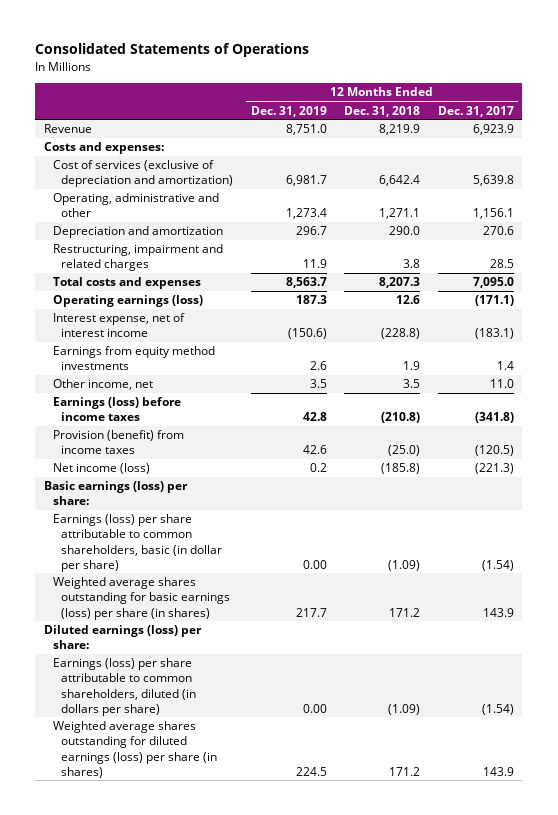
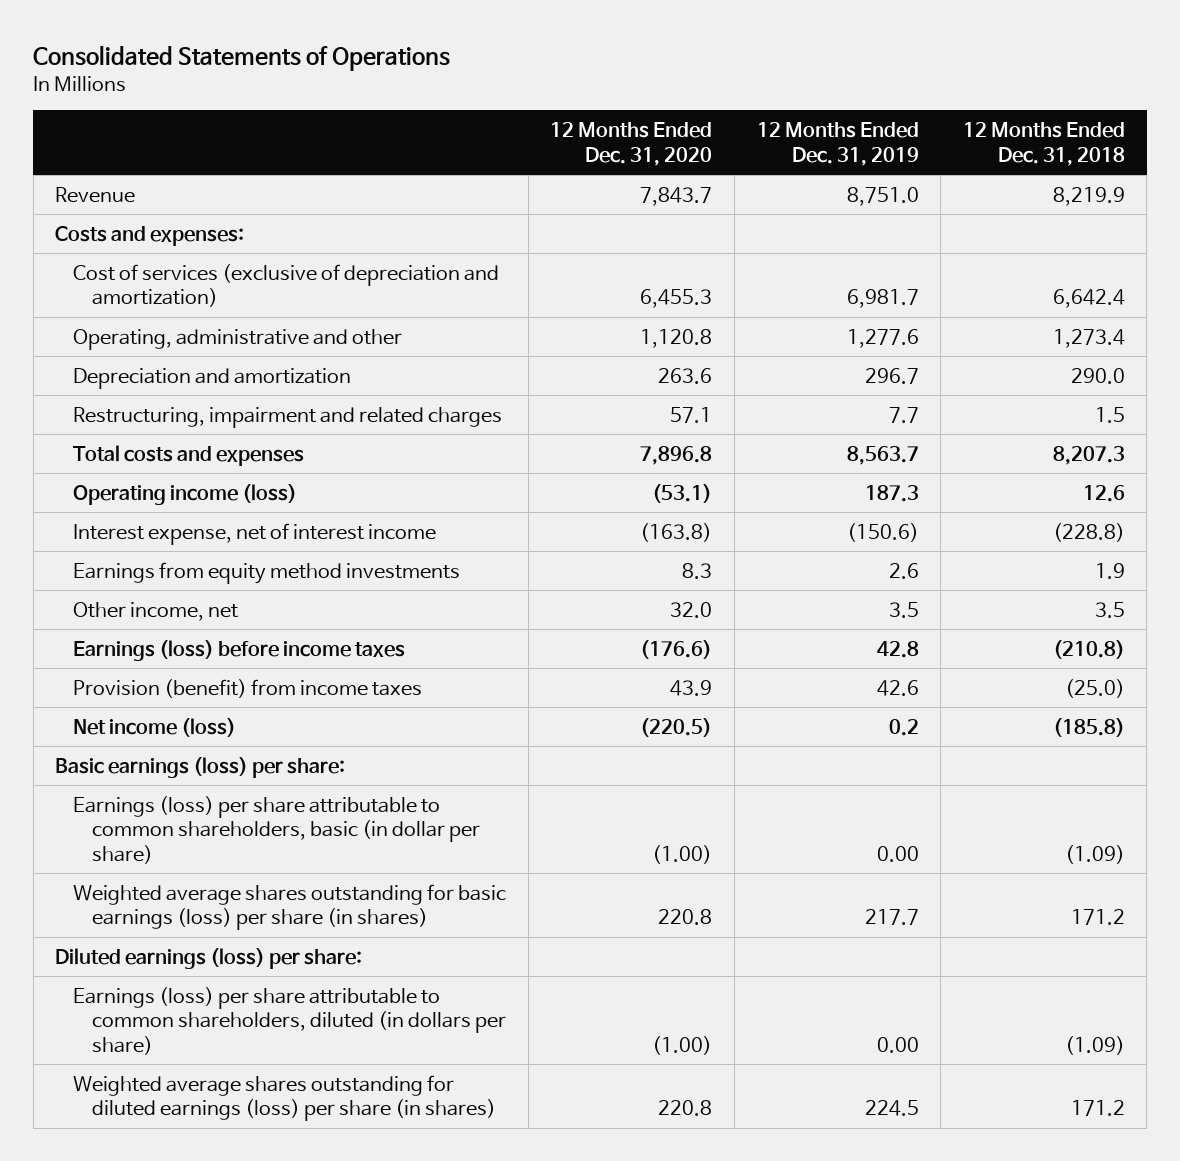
- | 12 Months Ended Dec. 31, 2019 | 12 Months Ended Dec. 31, 2018 | 12 Months Ended Dec. 31, 2017
+ | 12 Months Ended Dec. 31, 2020 | 12 Months Ended Dec. 31, 2019 | 12 Months Ended Dec. 31, 2018
- Operating, administrative and other | 1,273.4 | 1,271.1 | 1,156.1
+ Operating, administrative and other | 1,120.8 | 1,277.6 | 1,273.4
- Restructuring, impairment and related charges | 11.9 | 3.8 | 28.5
+ Restructuring, impairment and related charges | 57.1 | 7.7 | 1.5
- Operating earnings (loss) | 187.3 | 12.6 | (171.1)
+ Operating income (loss) | (53.1) | 187.3 | 12.6

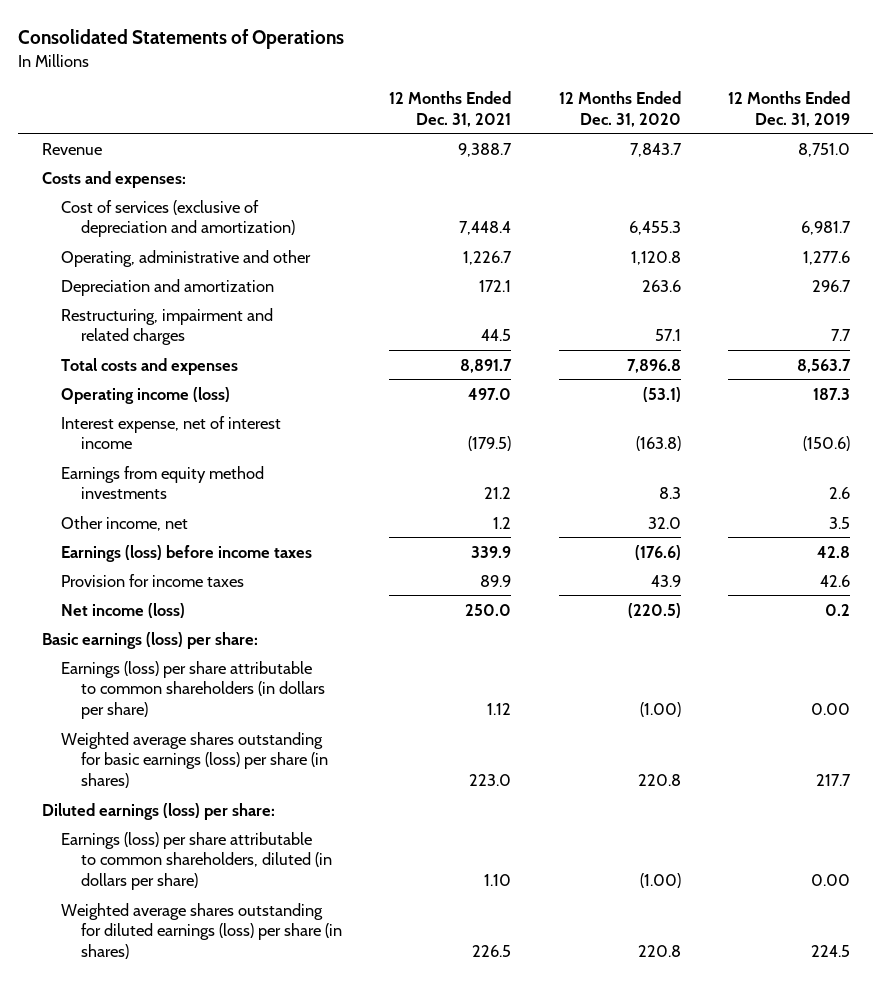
- | 12 Months Ended Dec. 31, 2020 | 12 Months Ended Dec. 31, 2019 | 12 Months Ended Dec. 31, 2018
+ | 12 Months Ended Dec. 31, 2021 | 12 Months Ended Dec. 31, 2020 | 12 Months Ended Dec. 31, 2019
- Provision (benefit) from income taxes | 43.9 | 42.6 | (25.0)
+ Provision for income taxes | 89.9 | 43.9 | 42.6
- Earnings (loss) per share attributable to common shareholders, basic (in dollar per share) | (1.00) | 0.00 | (1.09)
+ Earnings (loss) per share attributable to common shareholders (in dollars per share) | 1.12 | (1.00) | 0.00

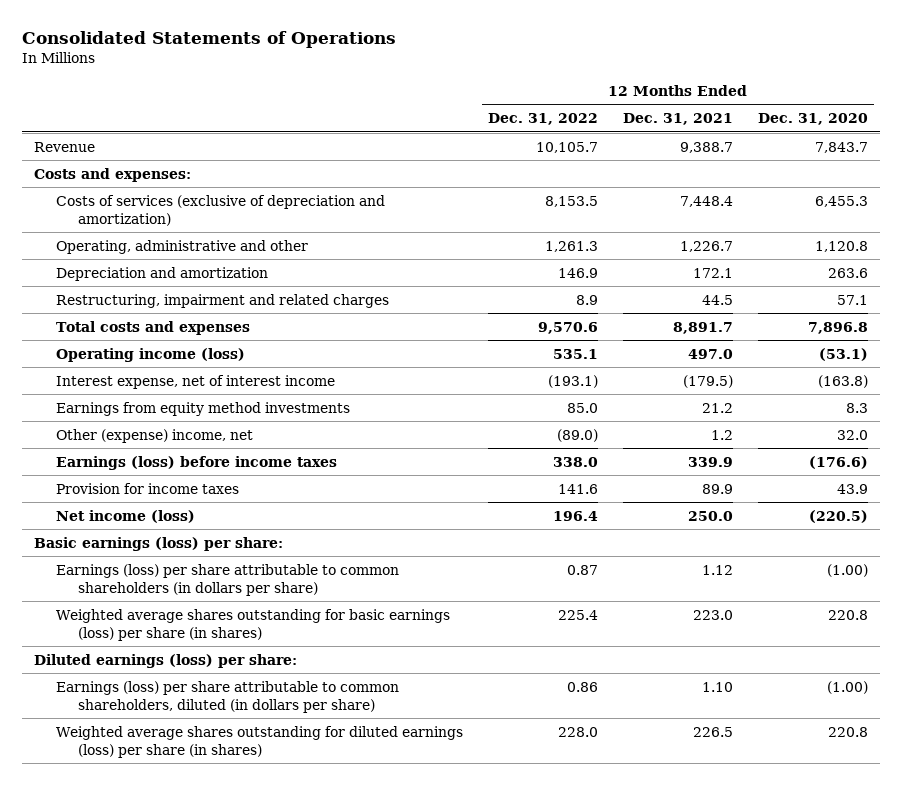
- | 12 Months Ended Dec. 31, 2021 | 12 Months Ended Dec. 31, 2020 | 12 Months Ended Dec. 31, 2019
+ | 12 Months Ended Dec. 31, 2022 | 12 Months Ended Dec. 31, 2021 | 12 Months Ended Dec. 31, 2020
- Cost of services (exclusive of depreciation and amortization) | 7,448.4 | 6,455.3 | 6,981.7
+ Costs of services (exclusive of depreciation and amortization) | 8,153.5 | 7,448.4 | 6,455.3
- Other income, net | 1.2 | 32.0 | 3.5
+ Other (expense) income, net | (89.0) | 1.2 | 32.0

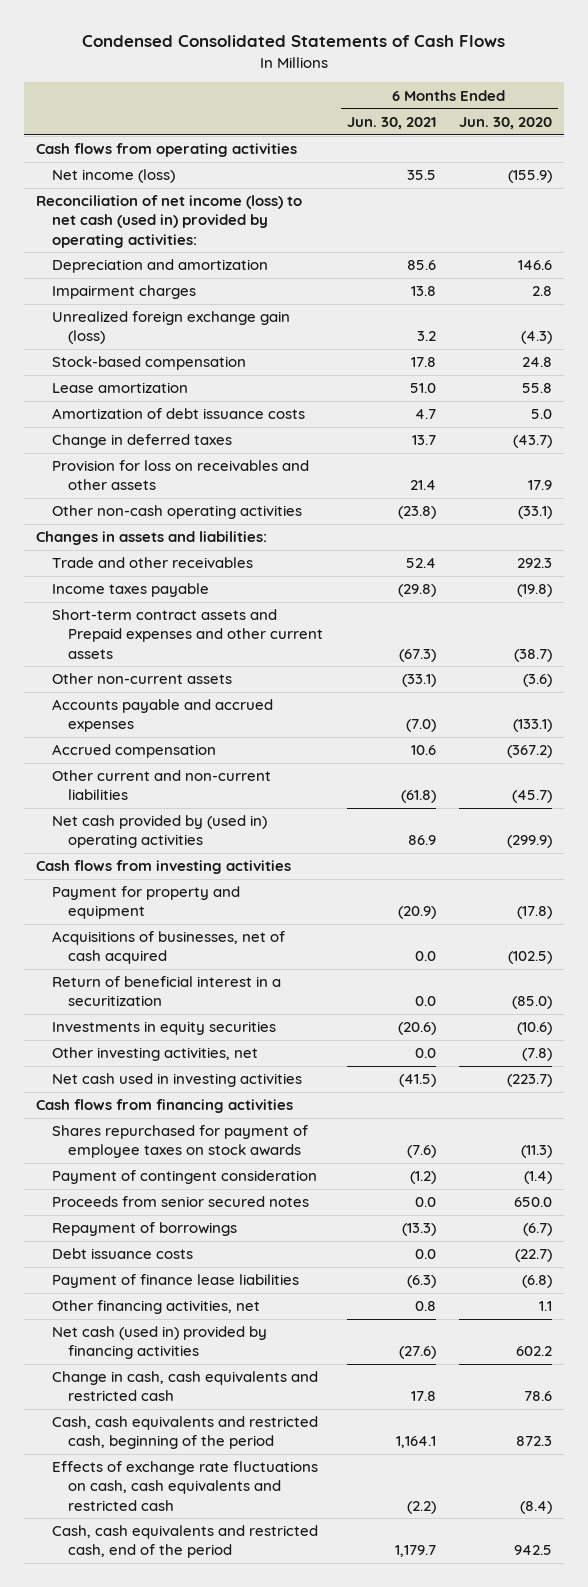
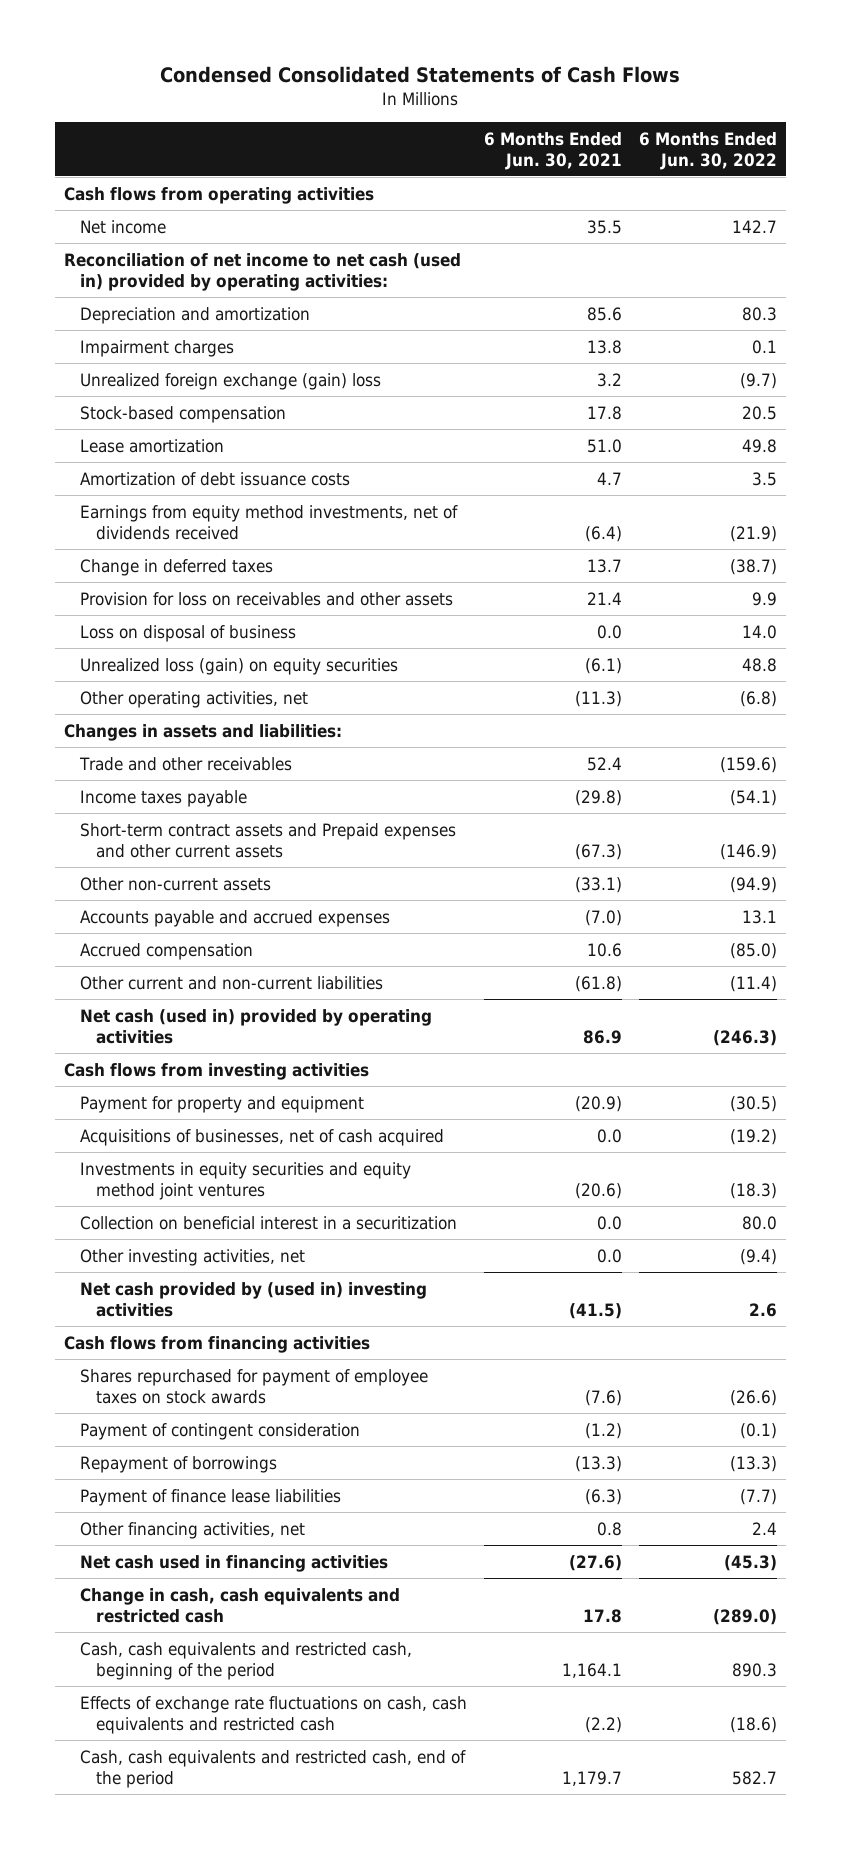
- | 6 Months Ended Jun. 30, 2021 | 6 Months Ended Jun. 30, 2020
+ | 6 Months Ended Jun. 30, 2021 | 6 Months Ended Jun. 30, 2022
- Net income (loss) | 35.5 | (155.9)
- Reconciliation of net income (loss) to net cash (used in) provided by operating activities:
+ Net income | 35.5 | 142.7
+ Reconciliation of net income to net cash (used in) provided by operating activities:
- Unrealized foreign exchange gain (loss) | 3.2 | (4.3)
+ Unrealized foreign exchange (gain) loss | 3.2 | (9.7)
+ Earnings from equity method investments, net of dividends received | (6.4) | (21.9)
- Other non-cash operating activities | (23.8) | (33.1)
+ Loss on disposal of business | 0.0 | 14.0
+ Unrealized loss (gain) on equity securities | (6.1) | 48.8
+ Other operating activities, net | (11.3) | (6.8)
- Net cash provided by (used in) operating activities | 86.9 | (299.9)
+ Net cash (used in) provided by operating activities | 86.9 | (246.3)
- Return of beneficial interest in a securitization | 0.0 | (85.0)
- Investments in equity securities | (20.6) | (10.6)
+ Investments in equity securities and equity method joint ventures | (20.6) | (18.3)
+ Collection on beneficial interest in a securitization | 0.0 | 80.0
- Net cash used in investing activities | (41.5) | (223.7)
+ Net cash provided by (used in) investing activities | (41.5) | 2.6
- Proceeds from senior secured notes | 0.0 | 650.0
- Debt issuance costs | 0.0 | (22.7)
- Net cash (used in) provided by financing activities | (27.6) | 602.2
+ Net cash used in financing activities | (27.6) | (45.3)

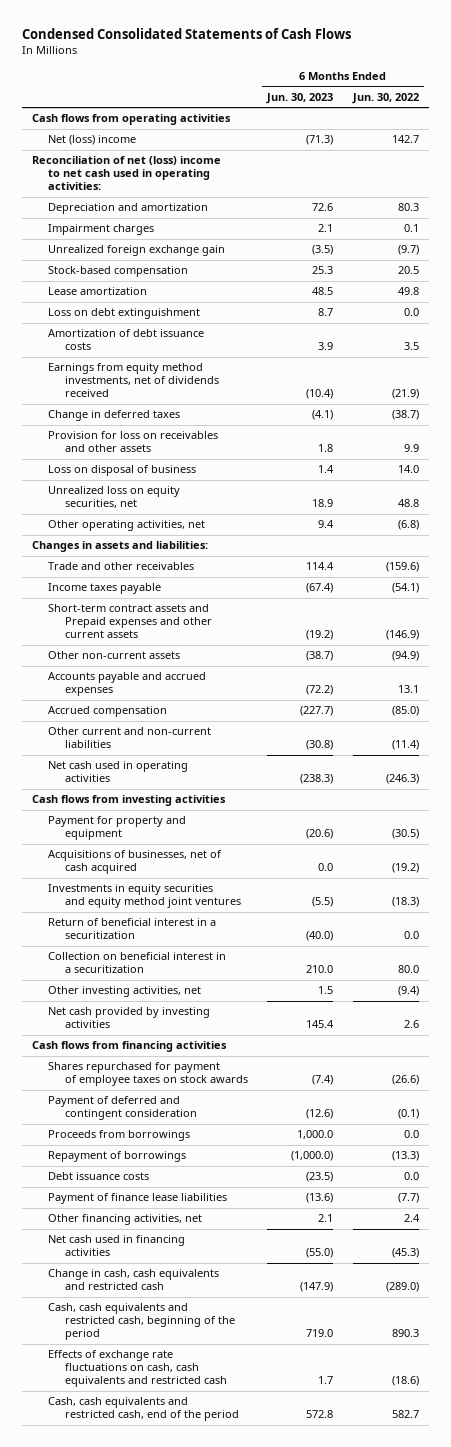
- | 6 Months Ended Jun. 30, 2021 | 6 Months Ended Jun. 30, 2022
+ | 6 Months Ended Jun. 30, 2023 | 6 Months Ended Jun. 30, 2022
- Net income | 35.5 | 142.7
- Reconciliation of net income to net cash (used in) provided by operating activities:
+ Net (loss) income | (71.3) | 142.7
+ Reconciliation of net (loss) income to net cash used in operating activities:
- Unrealized foreign exchange (gain) loss | 3.2 | (9.7)
+ Unrealized foreign exchange gain | (3.5) | (9.7)
+ Loss on debt extinguishment | 8.7 | 0.0
- Unrealized loss (gain) on equity securities | (6.1) | 48.8
+ Unrealized loss on equity securities, net | 18.9 | 48.8
- Net cash (used in) provided by operating activities | 86.9 | (246.3)
+ Net cash used in operating activities | (238.3) | (246.3)
+ Return of beneficial interest in a securitization | (40.0) | 0.0
- Net cash provided by (used in) investing activities | (41.5) | 2.6
+ Net cash provided by investing activities | 145.4 | 2.6
- Payment of contingent consideration | (1.2) | (0.1)
+ Payment of deferred and contingent consideration | (12.6) | (0.1)
+ Proceeds from borrowings | 1,000.0 | 0.0
+ Debt issuance costs | (23.5) | 0.0

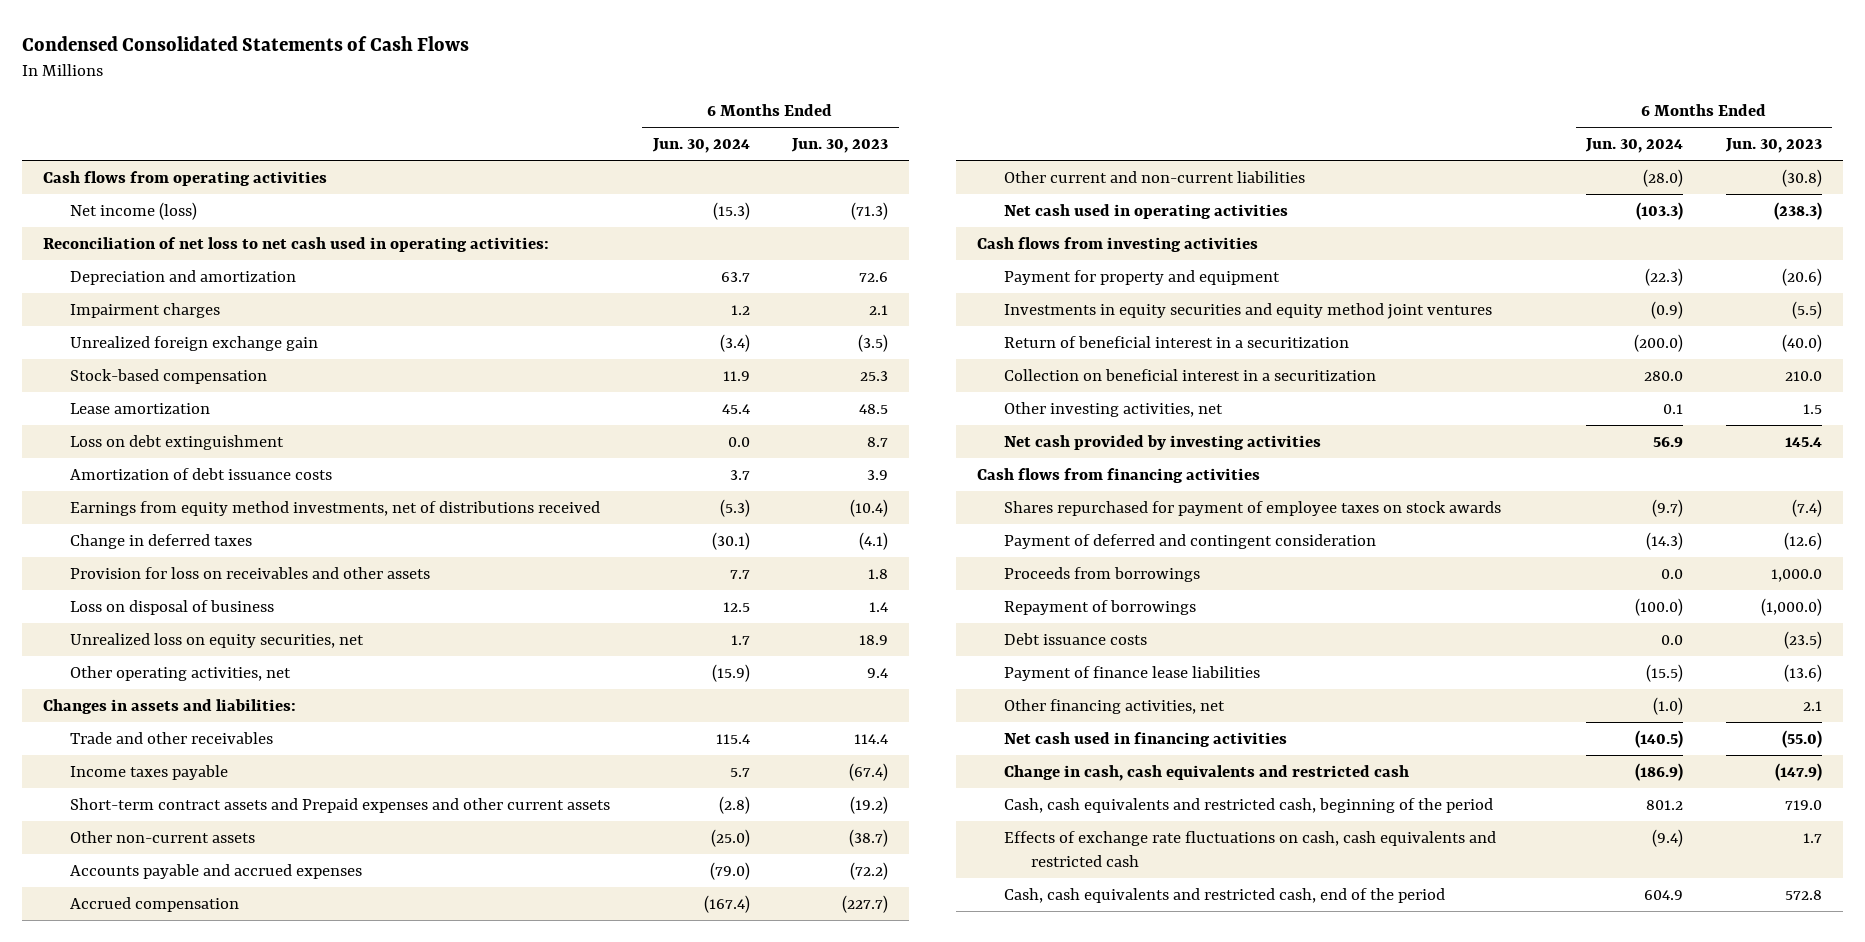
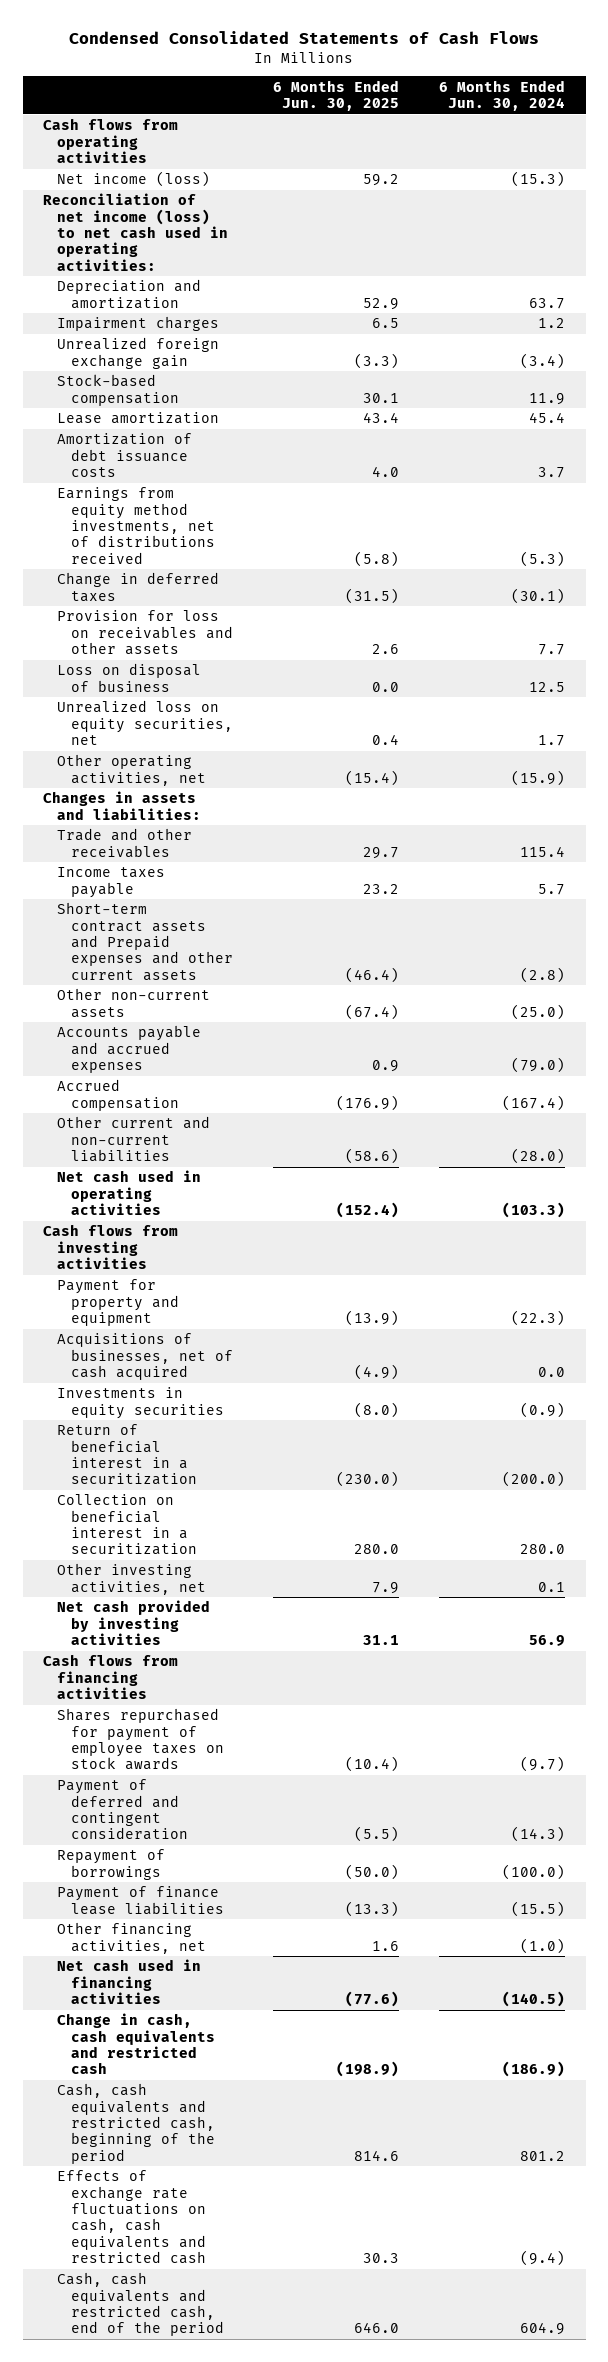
- | 6 Months Ended Jun. 30, 2024 | 6 Months Ended Jun. 30, 2023
+ | 6 Months Ended Jun. 30, 2025 | 6 Months Ended Jun. 30, 2024
- Reconciliation of net loss to net cash used in operating activities:
+ Reconciliation of net income (loss) to net cash used in operating activities:
- Loss on debt extinguishment | 0.0 | 8.7
- Investments in equity securities and equity method joint ventures | (0.9) | (5.5)
+ Acquisitions of businesses, net of cash acquired | (4.9) | 0.0
+ Investments in equity securities | (8.0) | (0.9)
- Proceeds from borrowings | 0.0 | 1,000.0
- Debt issuance costs | 0.0 | (23.5)

